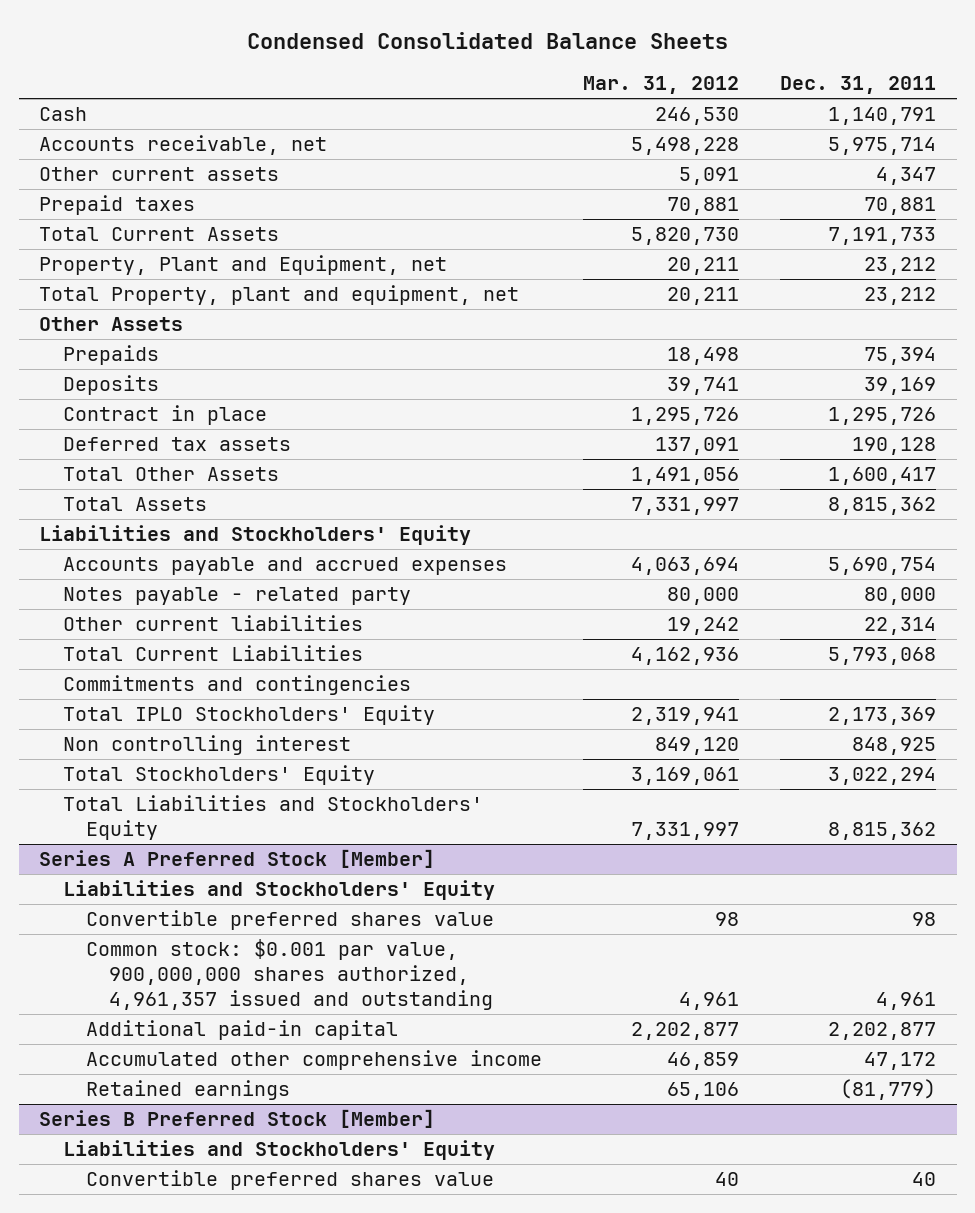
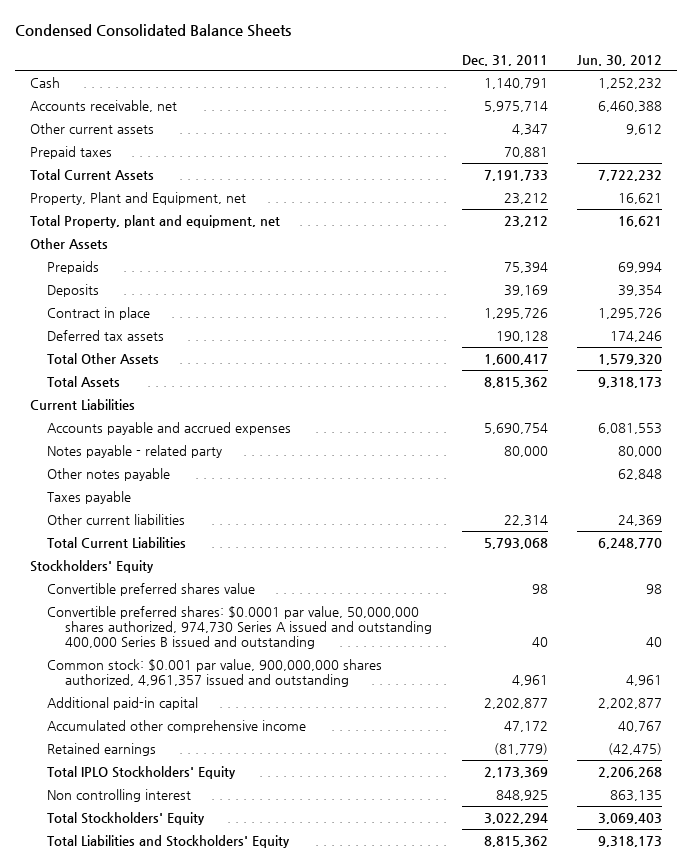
- | Mar. 31, 2012 | Dec. 31, 2011
+ | Dec. 31, 2011 | Jun. 30, 2012
- Liabilities and Stockholders' Equity
+ Current Liabilities
+ Other notes payable | | 62,848
+ Taxes payable
- Commitments and contingencies
- Series A Preferred Stock [Member]
- Liabilities and Stockholders' Equity
+ Stockholders' Equity
+ Convertible preferred shares: $0.0001 par value, 50,000,000 shares authorized, 974,730 Series A issued and outstanding 400,000 Series B issued and outstanding | 40 | 40
- Series B Preferred Stock [Member]
- Liabilities and Stockholders' Equity
- Convertible preferred shares value | 40 | 40
moved down: Total IPLO Stockholders' Equity | 2,173,369 | 2,206,268
moved down: Non controlling interest | 848,925 | 863,135
moved down: Total Stockholders' Equity | 3,022,294 | 3,069,403
moved down: Total Liabilities and Stockholders' Equity | 8,815,362 | 9,318,173

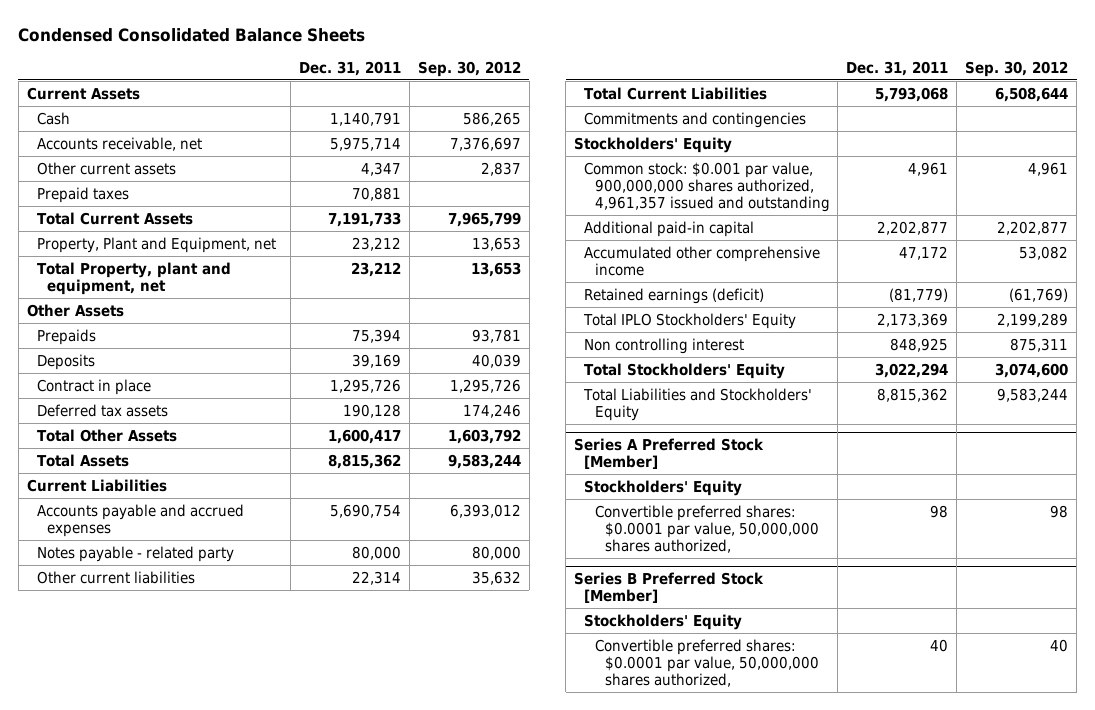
- | Dec. 31, 2011 | Jun. 30, 2012
+ | Dec. 31, 2011 | Sep. 30, 2012
+ Current Assets
- Other notes payable | | 62,848
- Taxes payable
+ Commitments and contingencies
- Convertible preferred shares value | 98 | 98
- Convertible preferred shares: $0.0001 par value, 50,000,000 shares authorized, 974,730 Series A issued and outstanding 400,000 Series B issued and outstanding | 40 | 40
- Retained earnings | (81,779) | (42,475)
+ Retained earnings (deficit) | (81,779) | (61,769)
+ Series A Preferred Stock [Member]
+ Stockholders' Equity
+ Convertible preferred shares: $0.0001 par value, 50,000,000 shares authorized, | 98 | 98
+ Series B Preferred Stock [Member]
+ Stockholders' Equity
+ Convertible preferred shares: $0.0001 par value, 50,000,000 shares authorized, | 40 | 40

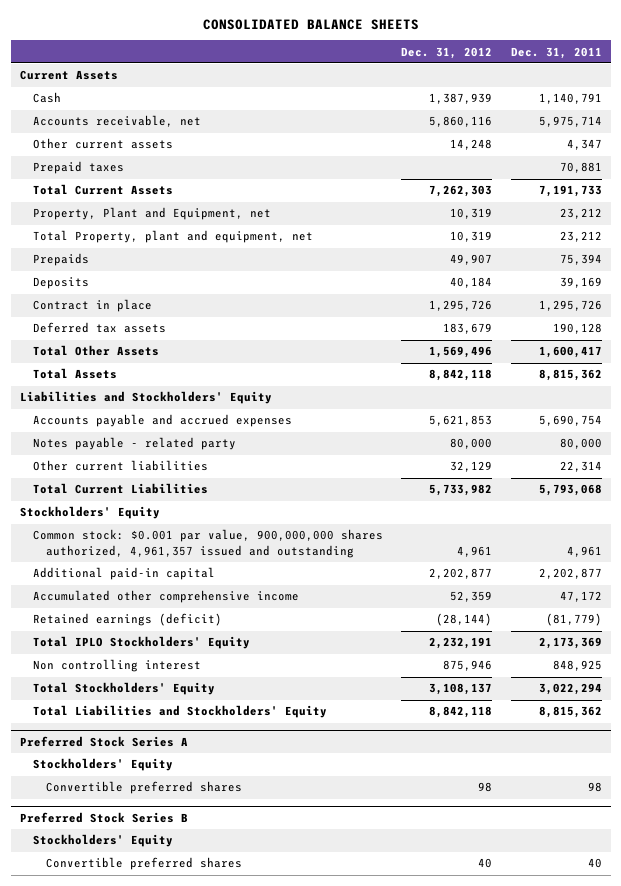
- Condensed Consolidated Balance Sheets
+ CONSOLIDATED BALANCE SHEETS
- | Dec. 31, 2011 | Sep. 30, 2012
+ | Dec. 31, 2012 | Dec. 31, 2011
- Other Assets
- Current Liabilities
+ Liabilities and Stockholders' Equity
- Commitments and contingencies
- Series A Preferred Stock [Member]
+ Preferred Stock Series A
- Convertible preferred shares: $0.0001 par value, 50,000,000 shares authorized, | 98 | 98
- Series B Preferred Stock [Member]
+ Convertible preferred shares | 98 | 98
+ Preferred Stock Series B
- Convertible preferred shares: $0.0001 par value, 50,000,000 shares authorized, | 40 | 40
+ Convertible preferred shares | 40 | 40

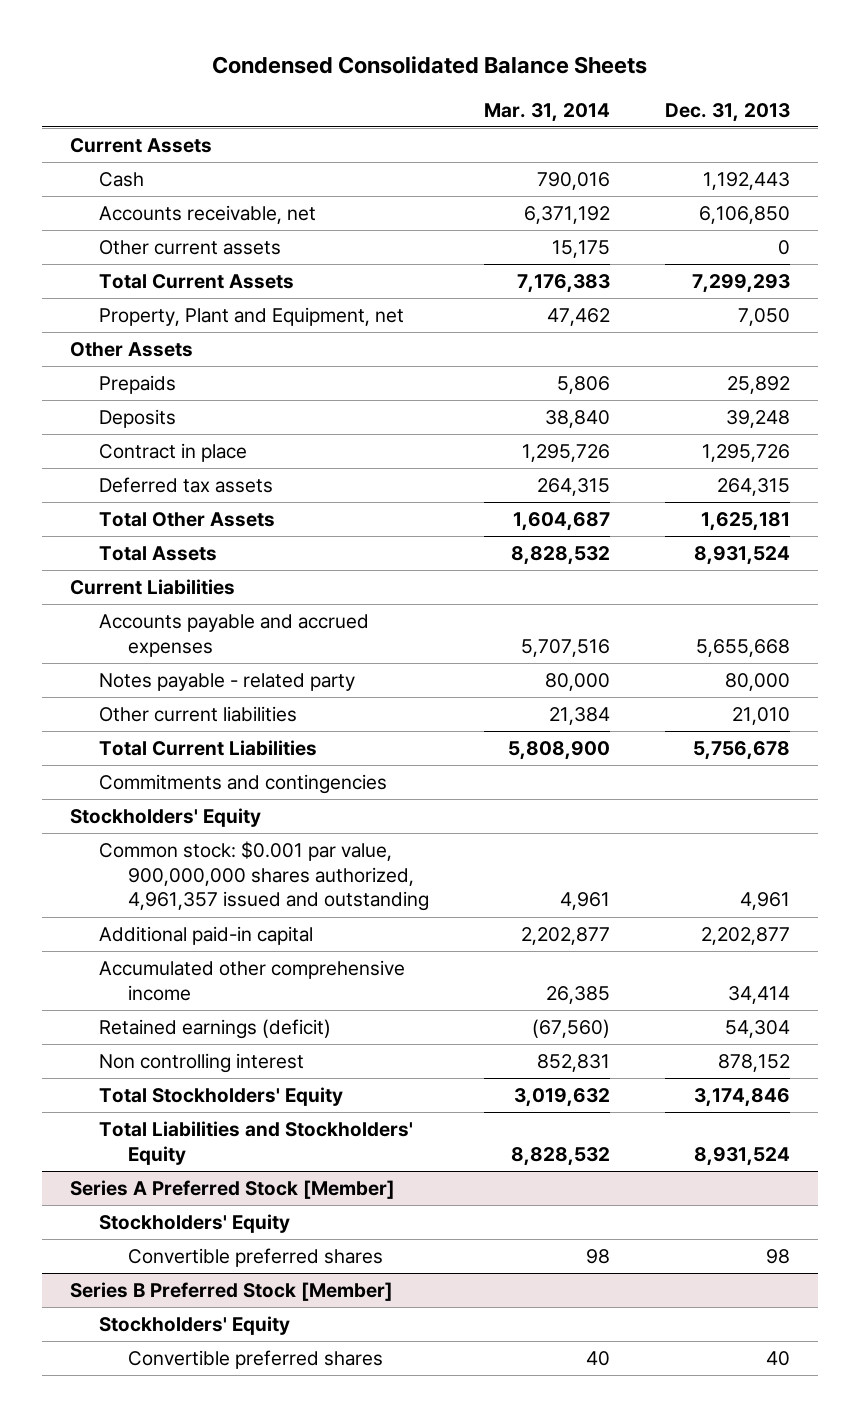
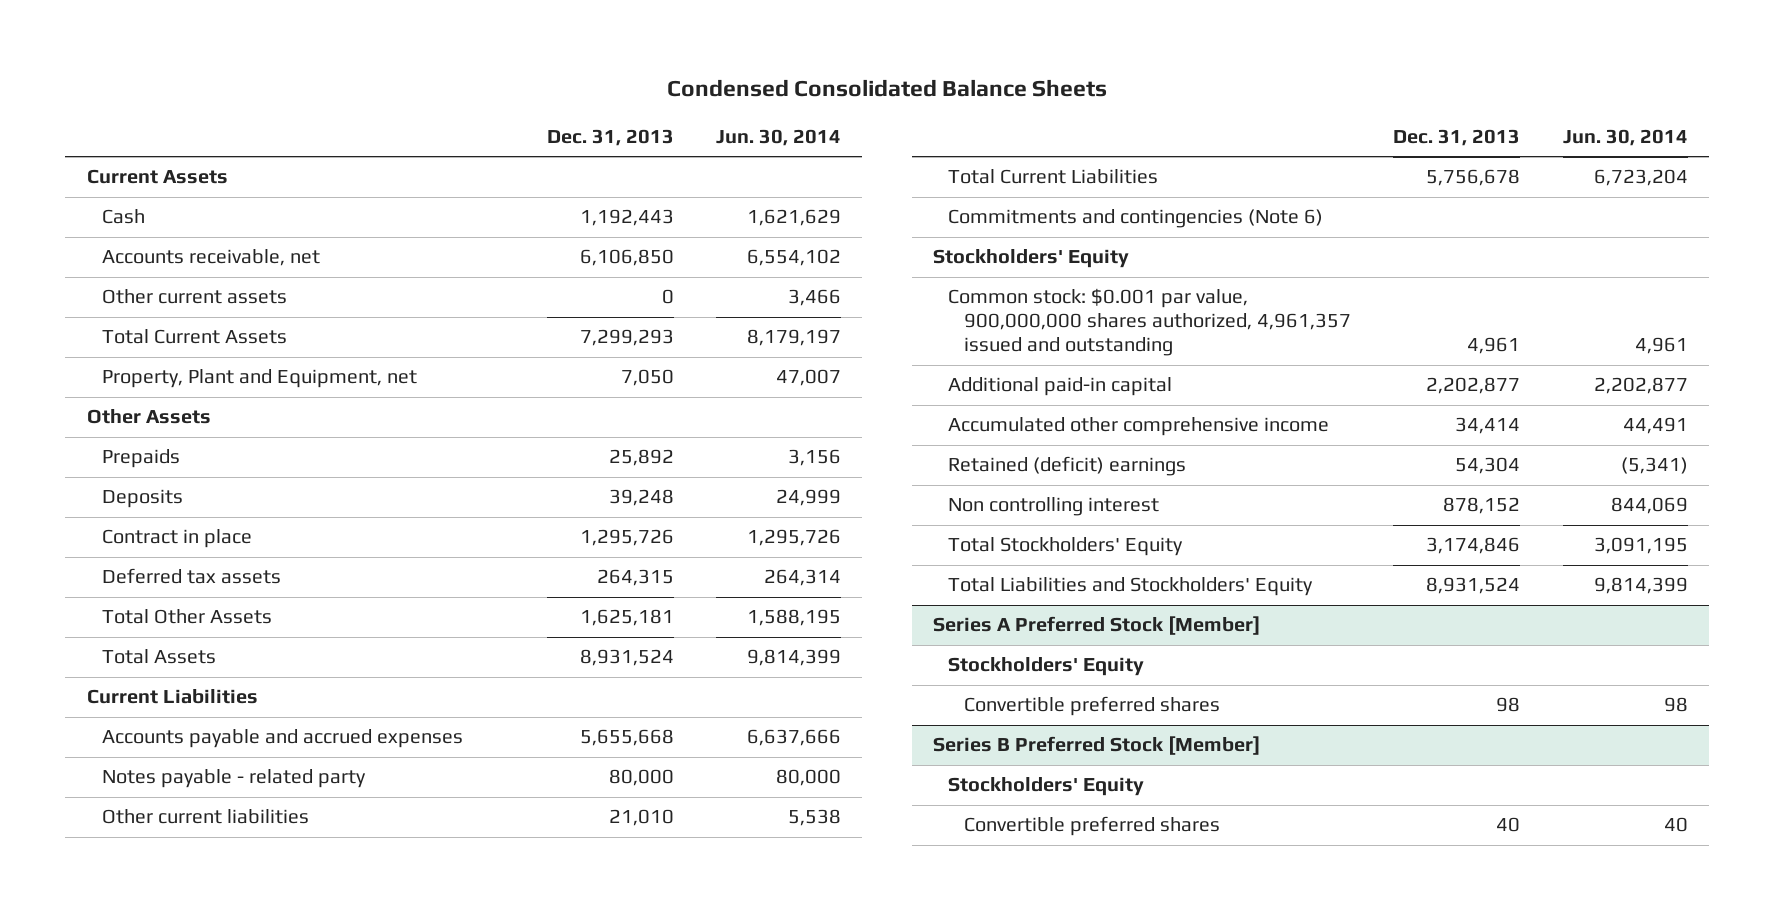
- | Mar. 31, 2014 | Dec. 31, 2013
+ | Dec. 31, 2013 | Jun. 30, 2014
- Commitments and contingencies
+ Commitments and contingencies (Note 6)
- Retained earnings (deficit) | (67,560) | 54,304
+ Retained (deficit) earnings | 54,304 | (5,341)

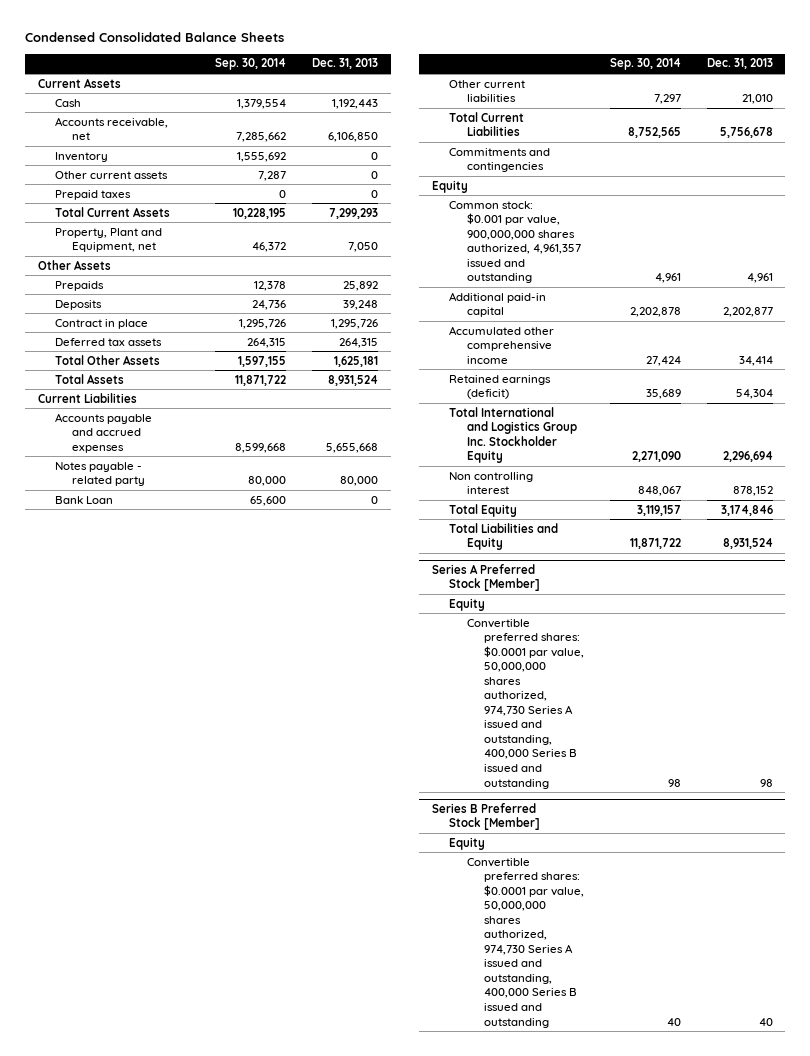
- | Dec. 31, 2013 | Jun. 30, 2014
+ | Sep. 30, 2014 | Dec. 31, 2013
+ Inventory | 1,555,692 | 0
+ Prepaid taxes | 0 | 0
+ Bank Loan | 65,600 | 0
- Commitments and contingencies (Note 6)
- Stockholders' Equity
+ Commitments and contingencies
+ Equity
- Retained (deficit) earnings | 54,304 | (5,341)
+ Retained earnings (deficit) | 35,689 | 54,304
+ Total International and Logistics Group Inc. Stockholder Equity | 2,271,090 | 2,296,694
- Total Stockholders' Equity | 3,174,846 | 3,091,195
- Total Liabilities and Stockholders' Equity | 8,931,524 | 9,814,399
+ Total Equity | 3,119,157 | 3,174,846
+ Total Liabilities and Equity | 11,871,722 | 8,931,524
@ Series A Preferred Stock [Member]
- Stockholders' Equity
- Convertible preferred shares | 98 | 98
+ Equity
+ Convertible preferred shares: $0.0001 par value, 50,000,000 shares authorized, 974,730 Series A issued and outstanding, 400,000 Series B issued and outstanding | 98 | 98
@ Series B Preferred Stock [Member]
- Stockholders' Equity
- Convertible preferred shares | 40 | 40
+ Equity
+ Convertible preferred shares: $0.0001 par value, 50,000,000 shares authorized, 974,730 Series A issued and outstanding, 400,000 Series B issued and outstanding | 40 | 40

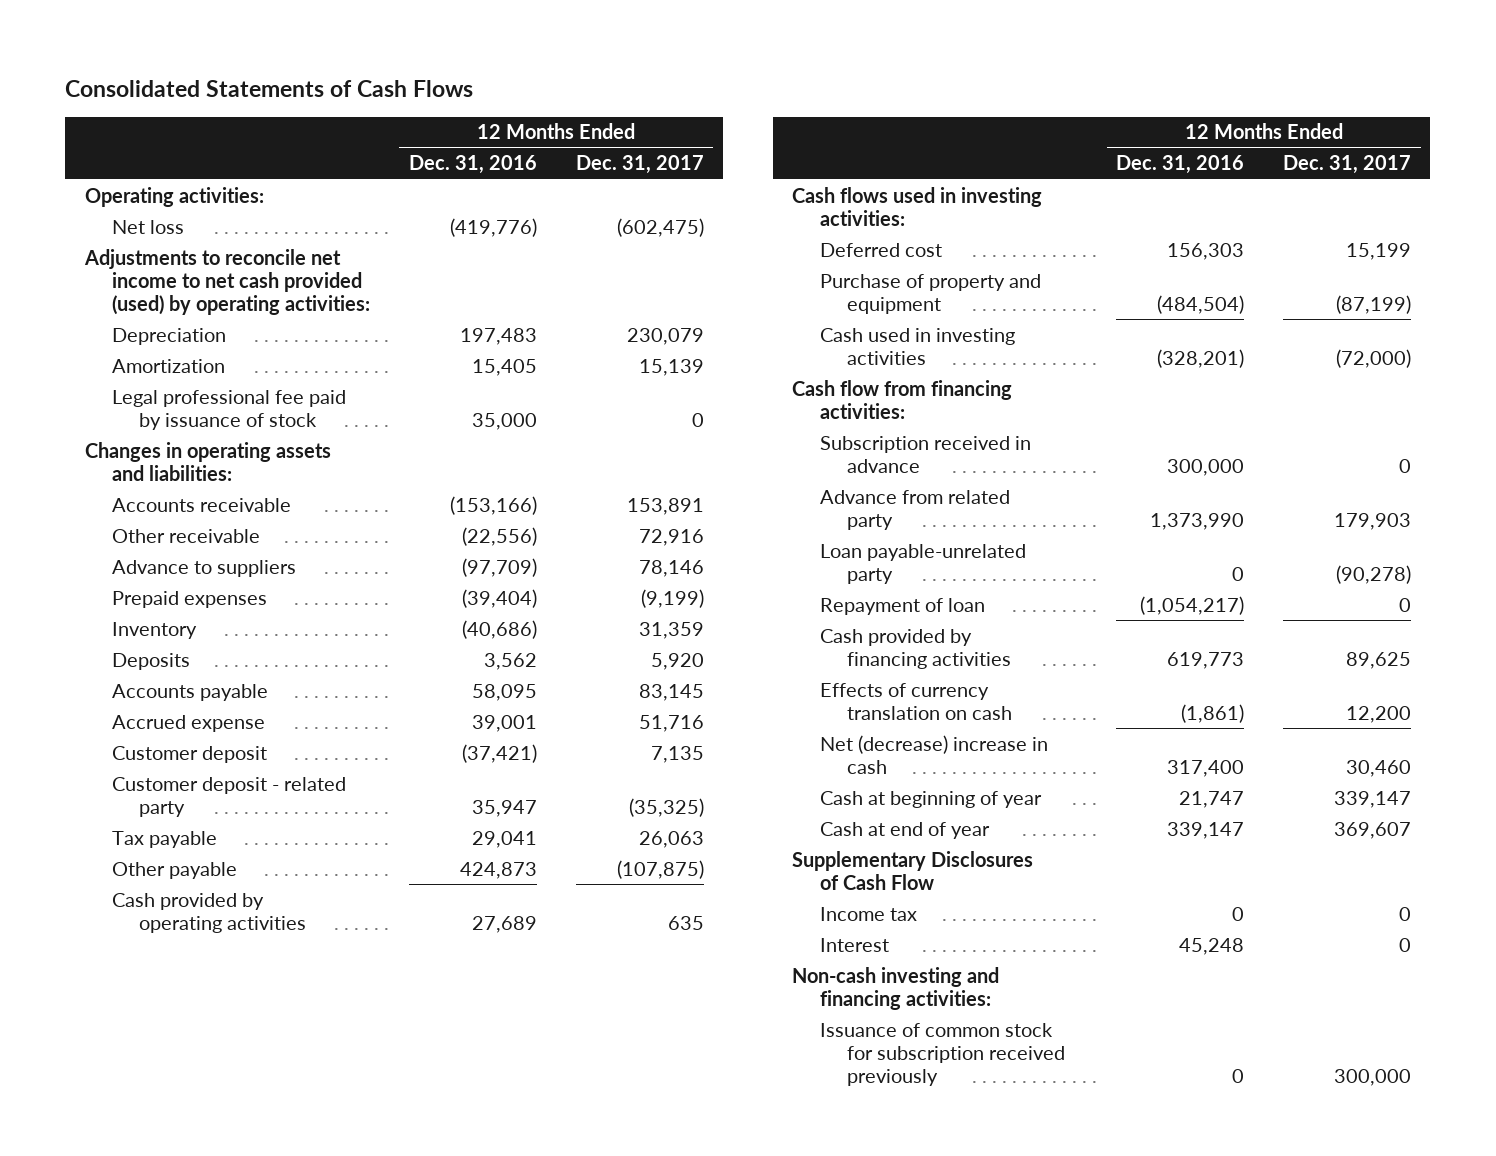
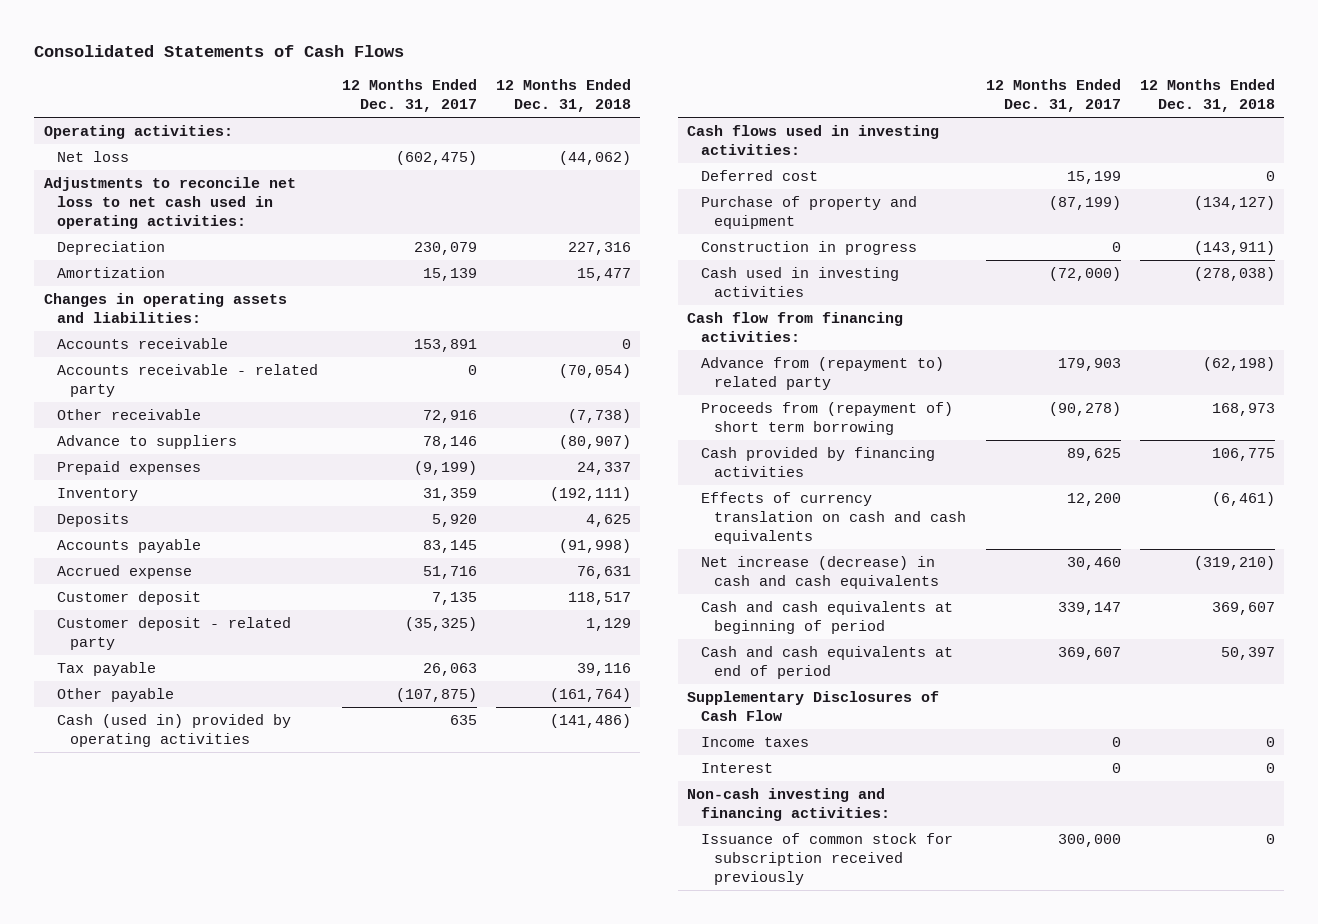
- | 12 Months Ended Dec. 31, 2016 | 12 Months Ended Dec. 31, 2017
+ | 12 Months Ended Dec. 31, 2017 | 12 Months Ended Dec. 31, 2018
- Adjustments to reconcile net income to net cash provided (used) by operating activities:
+ Adjustments to reconcile net loss to net cash used in operating activities:
- Legal professional fee paid by issuance of stock | 35,000 | 0
+ Accounts receivable - related party | 0 | (70,054)
- Cash provided by operating activities | 27,689 | 635
+ Cash (used in) provided by operating activities | 635 | (141,486)
+ Construction in progress | 0 | (143,911)
- Subscription received in advance | 300,000 | 0
- Advance from related party | 1,373,990 | 179,903
- Loan payable-unrelated party | 0 | (90,278)
- Repayment of loan | (1,054,217) | 0
+ Advance from (repayment to) related party | 179,903 | (62,198)
+ Proceeds from (repayment of) short term borrowing | (90,278) | 168,973
- Effects of currency translation on cash | (1,861) | 12,200
- Net (decrease) increase in cash | 317,400 | 30,460
- Cash at beginning of year | 21,747 | 339,147
- Cash at end of year | 339,147 | 369,607
+ Effects of currency translation on cash and cash equivalents | 12,200 | (6,461)
+ Net increase (decrease) in cash and cash equivalents | 30,460 | (319,210)
+ Cash and cash equivalents at beginning of period | 339,147 | 369,607
+ Cash and cash equivalents at end of period | 369,607 | 50,397
- Income tax | 0 | 0
+ Income taxes | 0 | 0

